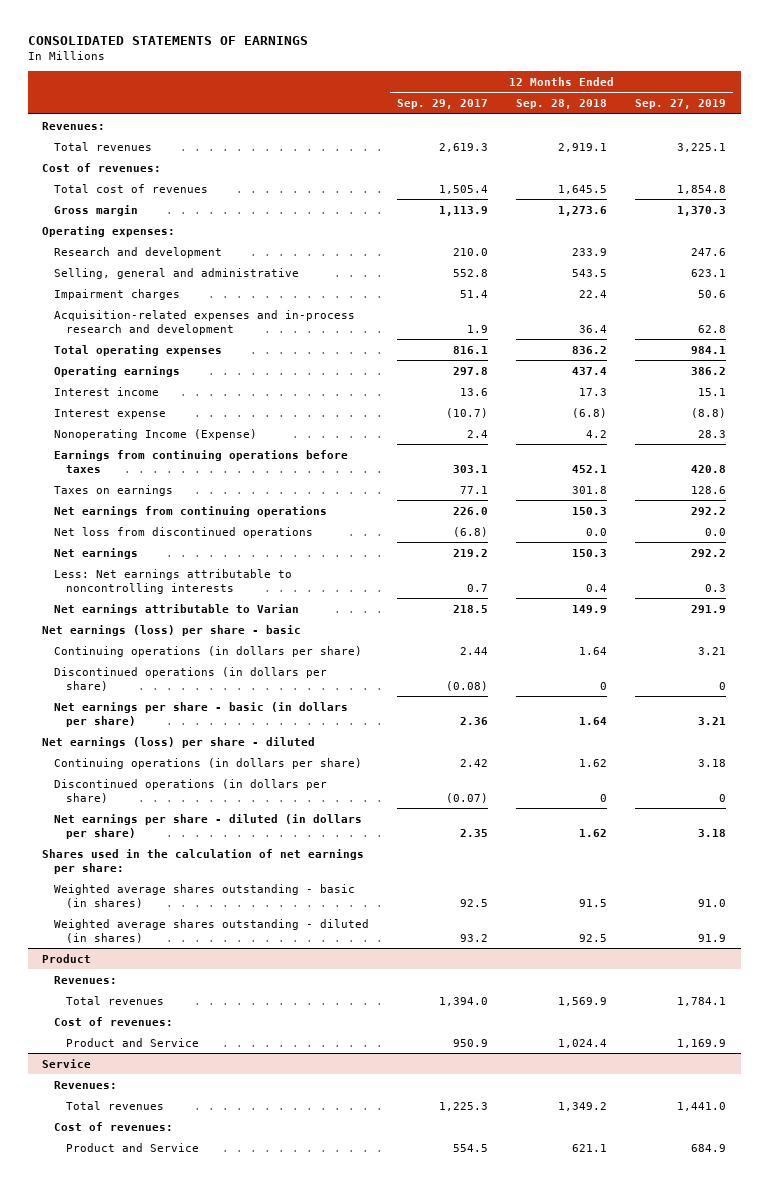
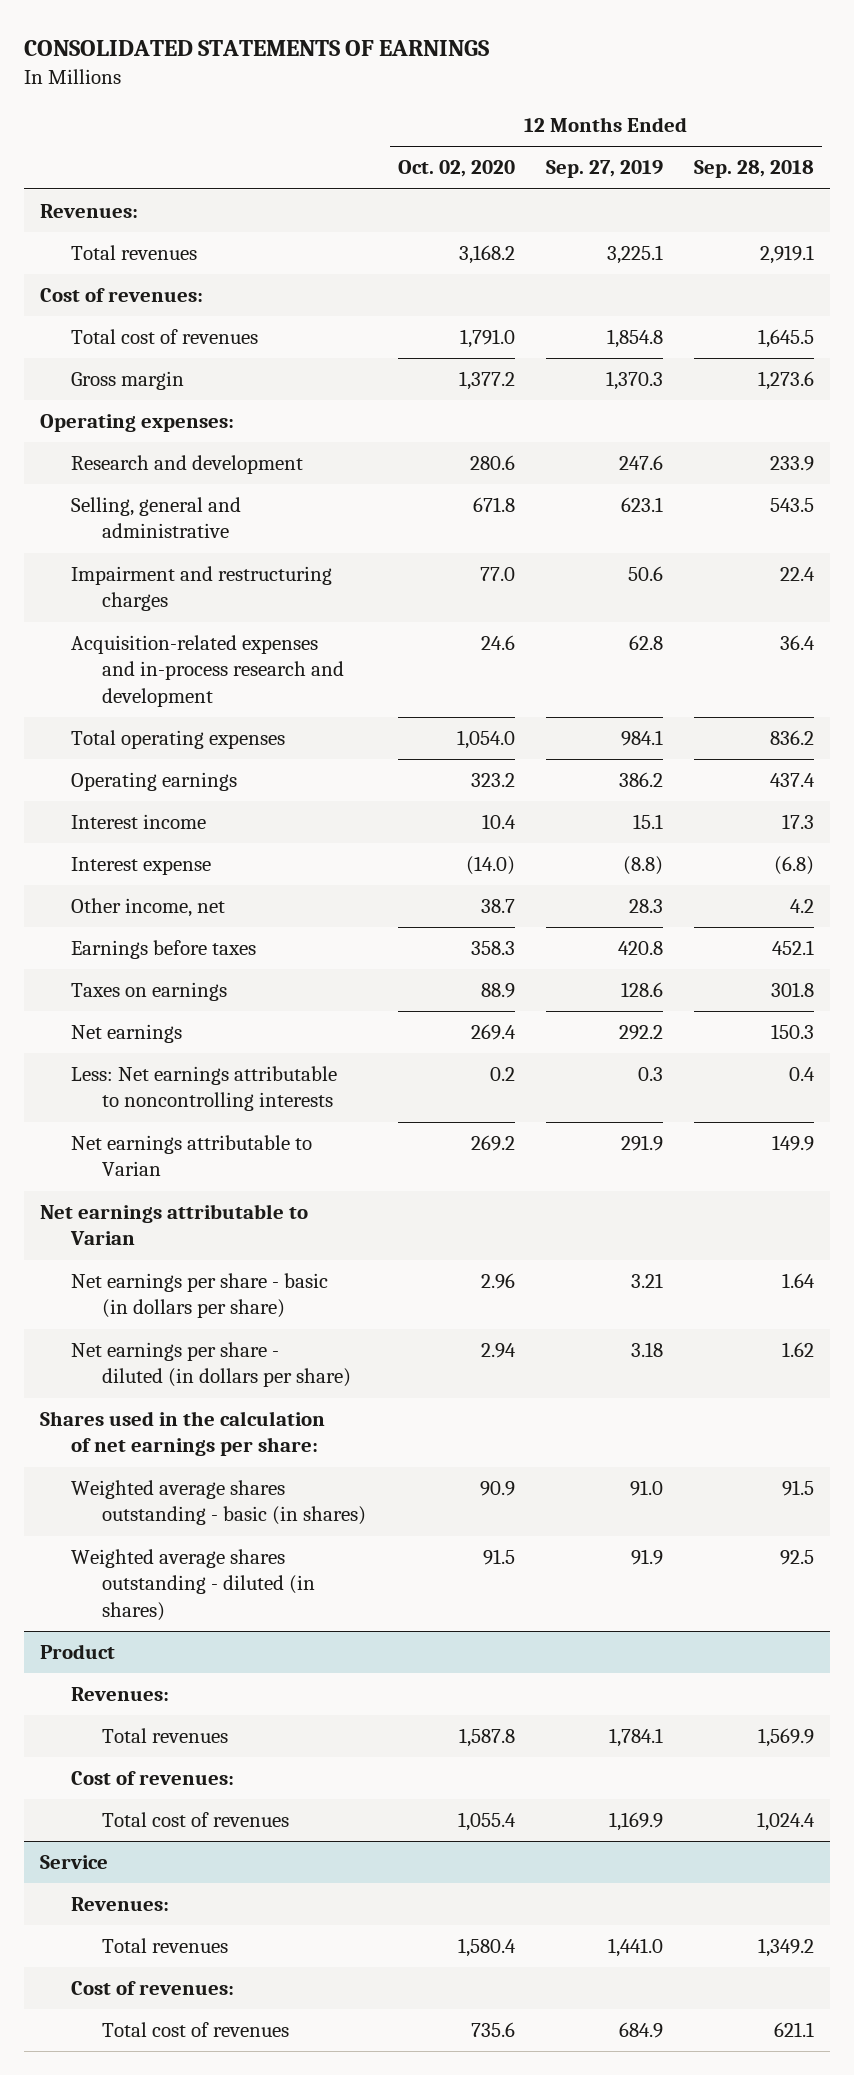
- | 12 Months Ended Sep. 29, 2017 | 12 Months Ended Sep. 28, 2018 | 12 Months Ended Sep. 27, 2019
+ | 12 Months Ended Oct. 02, 2020 | 12 Months Ended Sep. 27, 2019 | 12 Months Ended Sep. 28, 2018
- Impairment charges | 51.4 | 22.4 | 50.6
+ Impairment and restructuring charges | 77.0 | 50.6 | 22.4
- Nonoperating Income (Expense) | 2.4 | 4.2 | 28.3
- Earnings from continuing operations before taxes | 303.1 | 452.1 | 420.8
+ Other income, net | 38.7 | 28.3 | 4.2
+ Earnings before taxes | 358.3 | 420.8 | 452.1
- Net earnings from continuing operations | 226.0 | 150.3 | 292.2
- Net loss from discontinued operations | (6.8) | 0.0 | 0.0
- Net earnings (loss) per share - basic
- Continuing operations (in dollars per share) | 2.44 | 1.64 | 3.21
- Discontinued operations (in dollars per share) | (0.08) | 0 | 0
+ Net earnings attributable to Varian
- Net earnings (loss) per share - diluted
- Continuing operations (in dollars per share) | 2.42 | 1.62 | 3.18
- Discontinued operations (in dollars per share) | (0.07) | 0 | 0
@ Product
- Product and Service | 950.9 | 1,024.4 | 1,169.9
+ Total cost of revenues | 1,055.4 | 1,169.9 | 1,024.4
@ Service
- Product and Service | 554.5 | 621.1 | 684.9
+ Total cost of revenues | 735.6 | 684.9 | 621.1

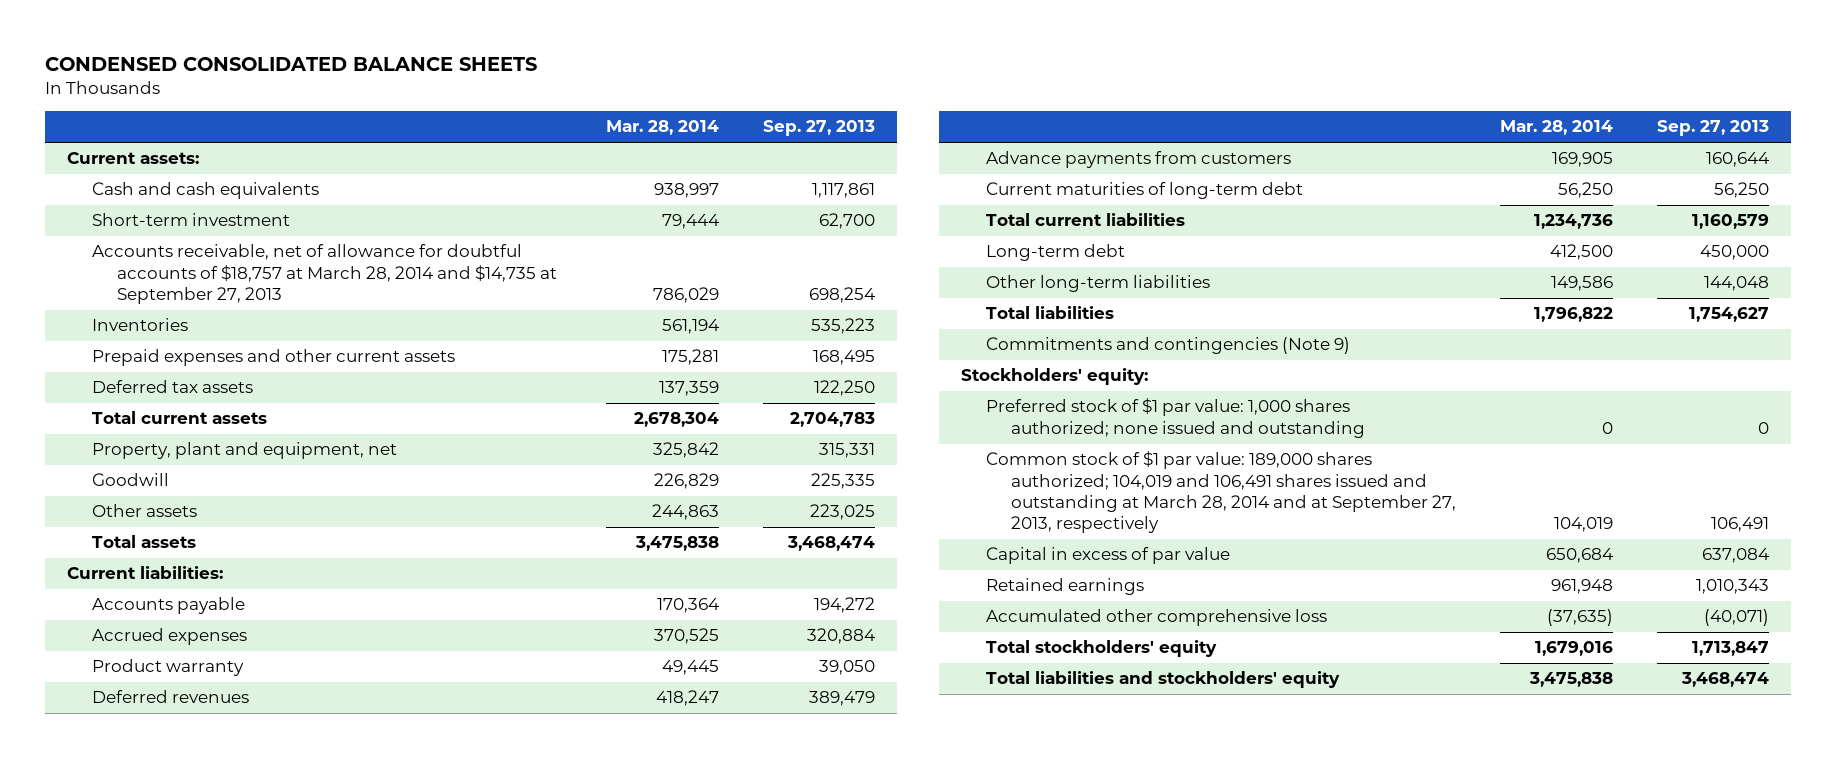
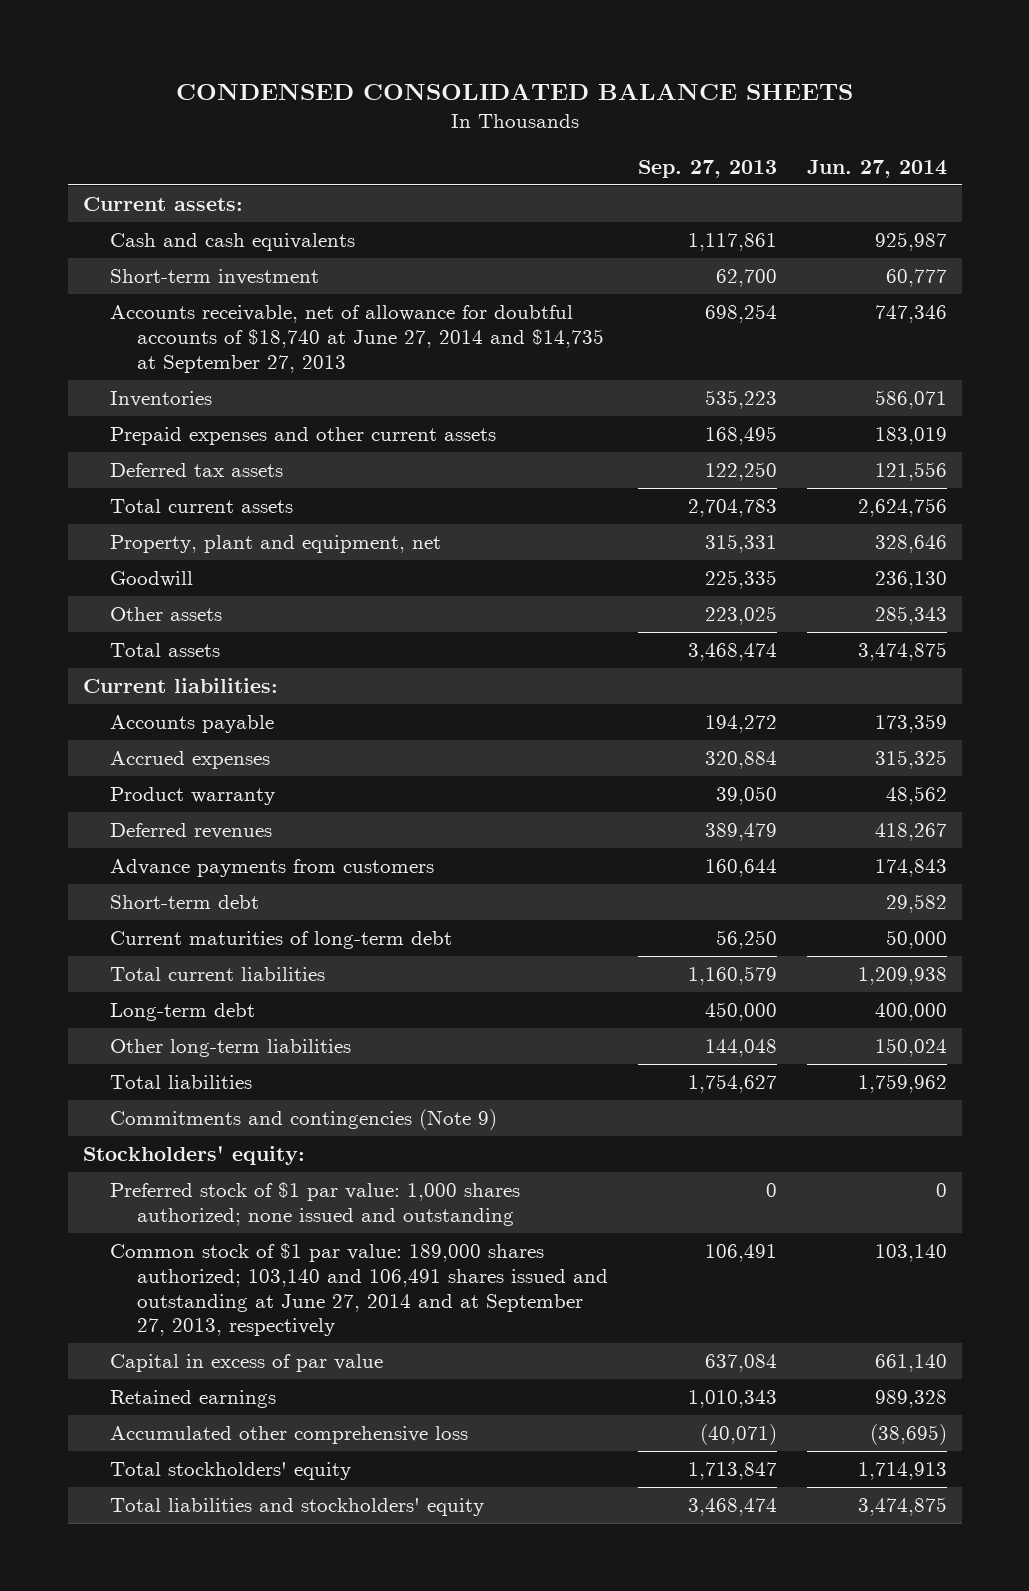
- | Mar. 28, 2014 | Sep. 27, 2013
+ | Sep. 27, 2013 | Jun. 27, 2014
- Accounts receivable, net of allowance for doubtful accounts of $18,757 at March 28, 2014 and $14,735 at September 27, 2013 | 786,029 | 698,254
+ Accounts receivable, net of allowance for doubtful accounts of $18,740 at June 27, 2014 and $14,735 at September 27, 2013 | 698,254 | 747,346
+ Short-term debt | | 29,582
- Common stock of $1 par value: 189,000 shares authorized; 104,019 and 106,491 shares issued and outstanding at March 28, 2014 and at September 27, 2013, respectively | 104,019 | 106,491
+ Common stock of $1 par value: 189,000 shares authorized; 103,140 and 106,491 shares issued and outstanding at June 27, 2014 and at September 27, 2013, respectively | 106,491 | 103,140

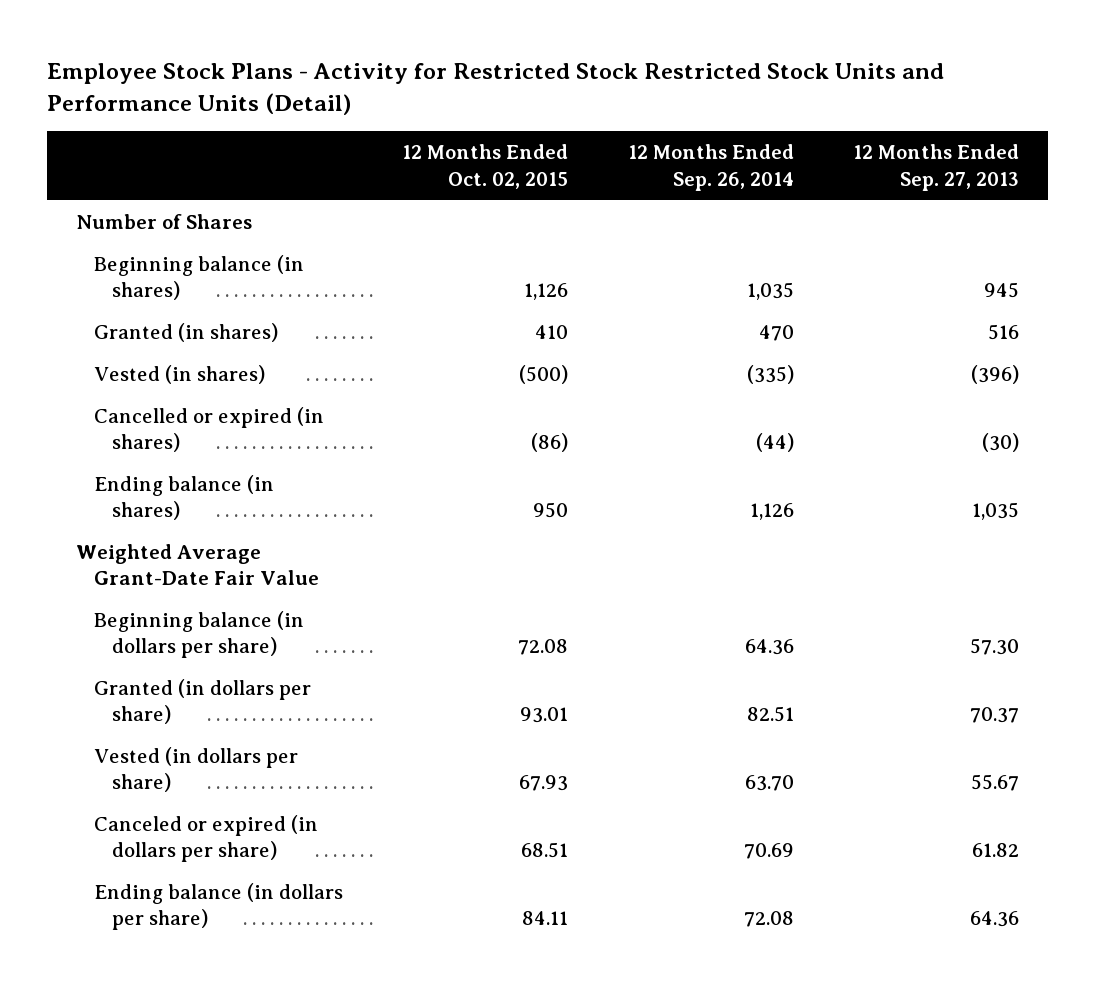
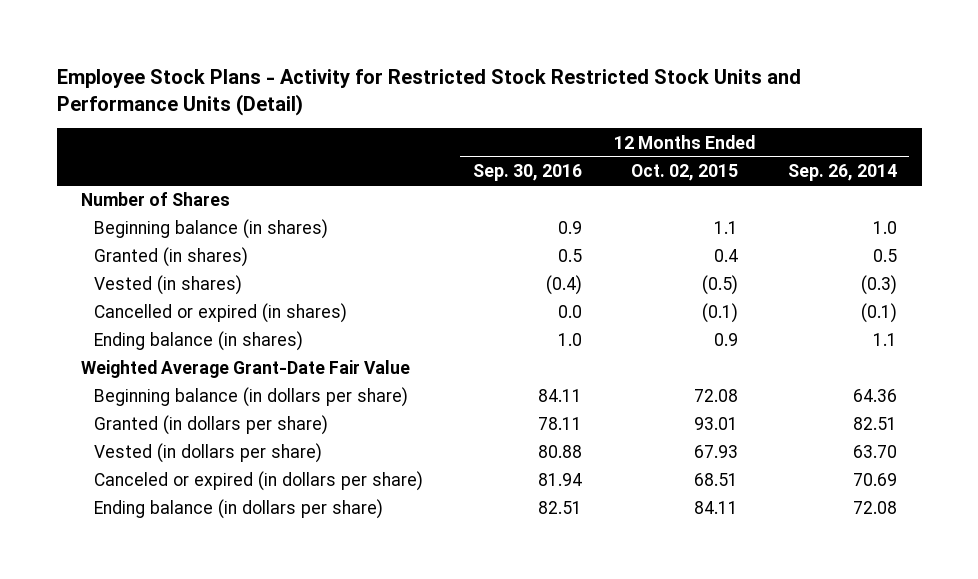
- | 12 Months Ended Oct. 02, 2015 | 12 Months Ended Sep. 26, 2014 | 12 Months Ended Sep. 27, 2013
+ | 12 Months Ended Sep. 30, 2016 | 12 Months Ended Oct. 02, 2015 | 12 Months Ended Sep. 26, 2014
- Beginning balance (in shares) | 1,126 | 1,035 | 945
- Granted (in shares) | 410 | 470 | 516
- Vested (in shares) | (500) | (335) | (396)
- Cancelled or expired (in shares) | (86) | (44) | (30)
- Ending balance (in shares) | 950 | 1,126 | 1,035
+ Beginning balance (in shares) | 0.9 | 1.1 | 1.0
+ Granted (in shares) | 0.5 | 0.4 | 0.5
+ Vested (in shares) | (0.4) | (0.5) | (0.3)
+ Cancelled or expired (in shares) | 0.0 | (0.1) | (0.1)
+ Ending balance (in shares) | 1.0 | 0.9 | 1.1

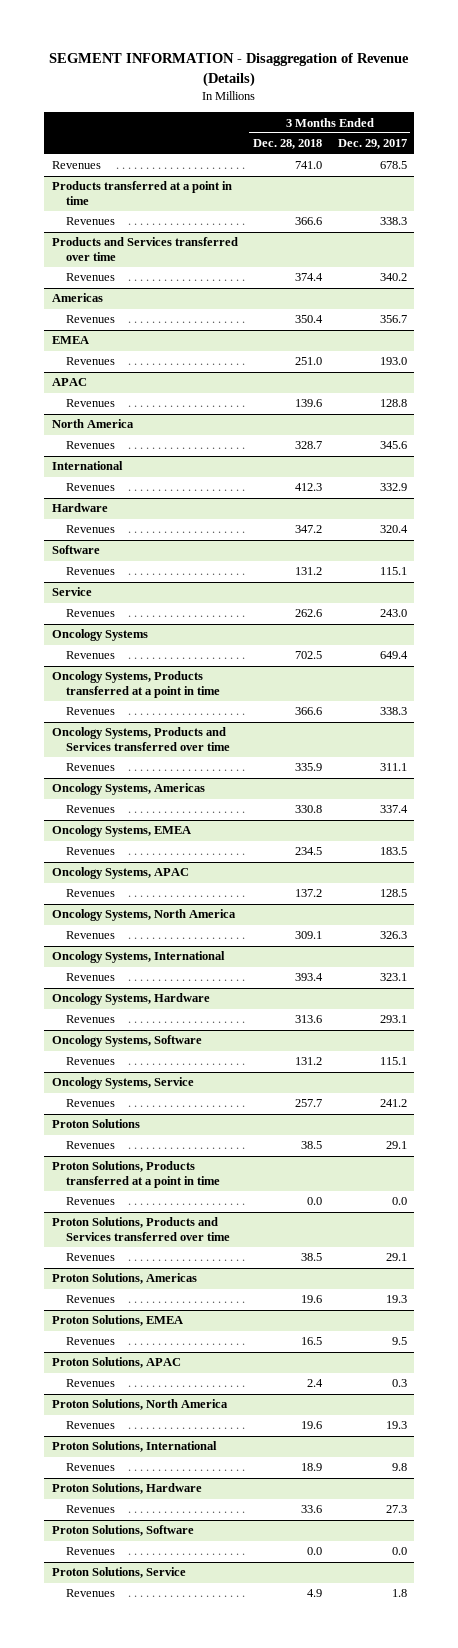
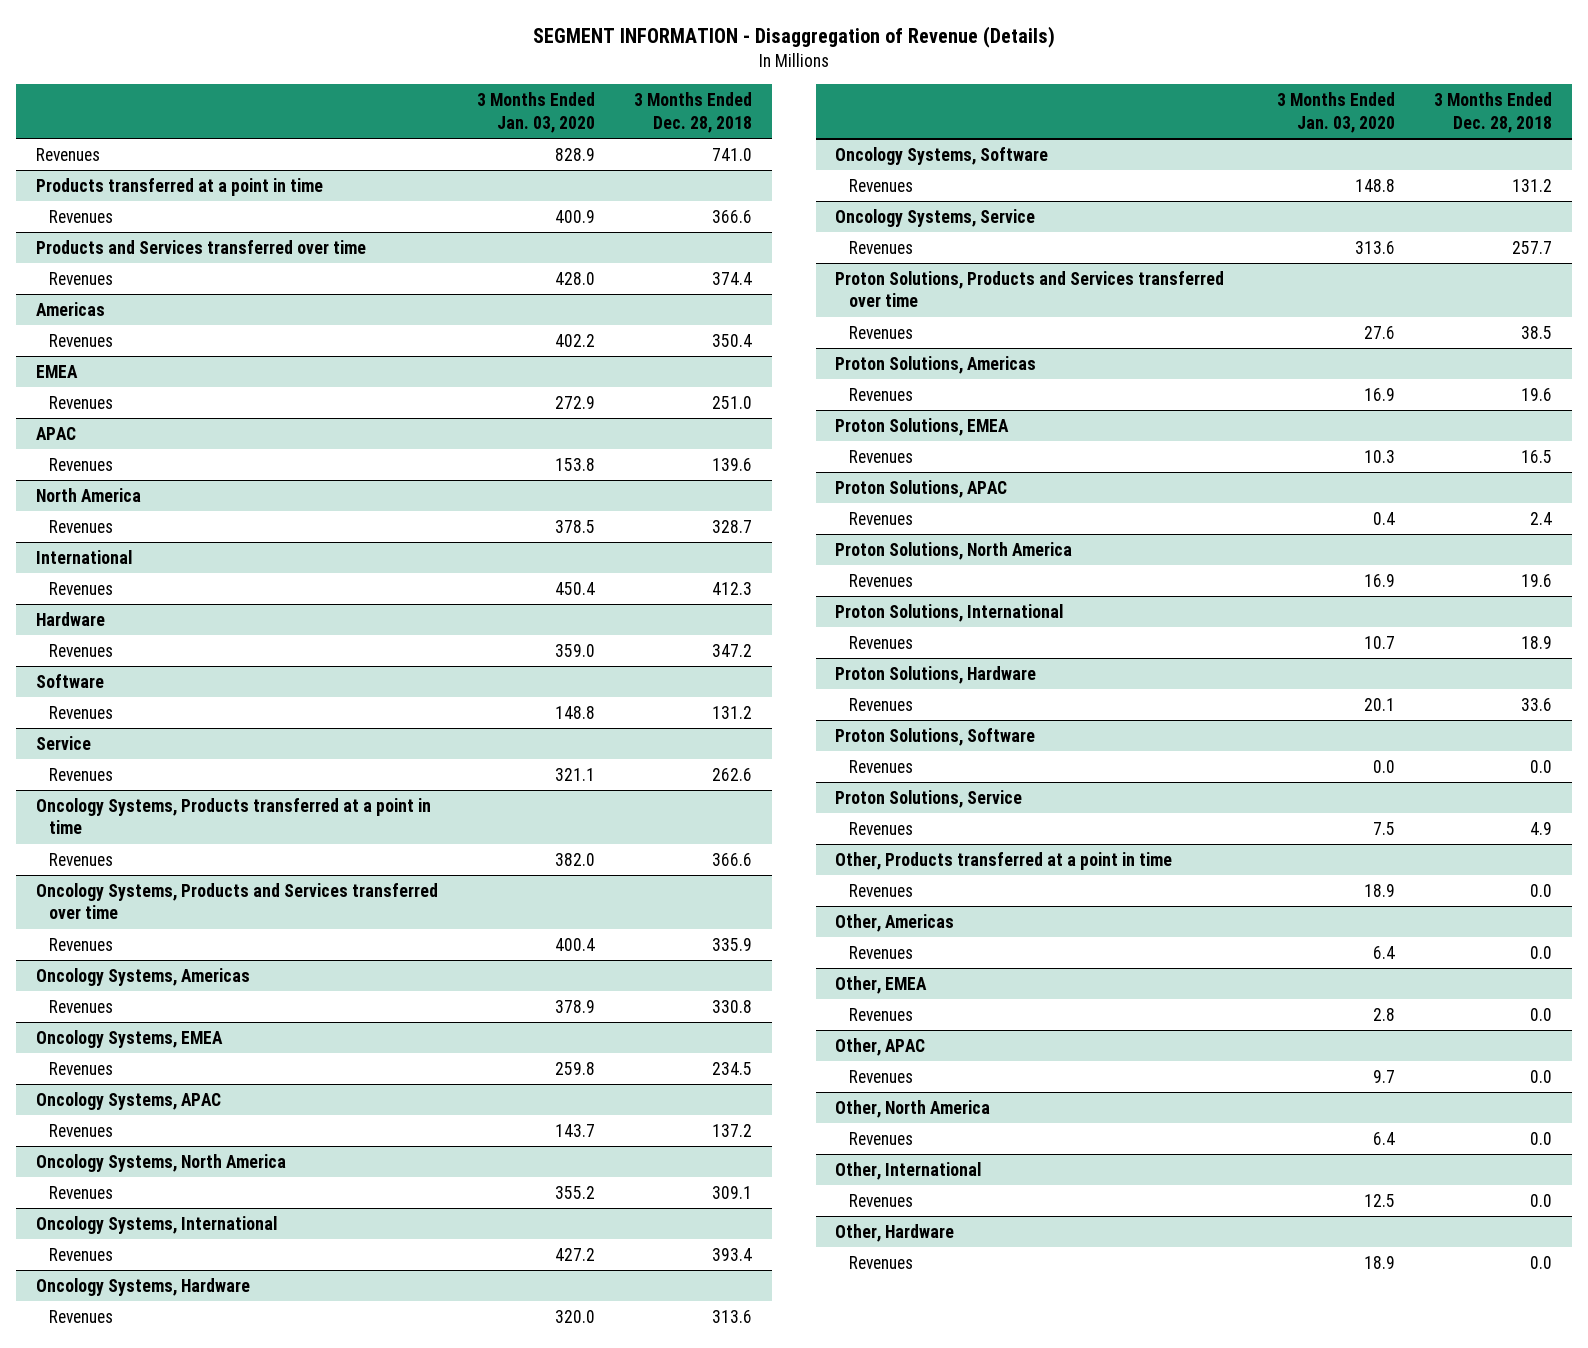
- | 3 Months Ended Dec. 28, 2018 | 3 Months Ended Dec. 29, 2017
+ | 3 Months Ended Jan. 03, 2020 | 3 Months Ended Dec. 28, 2018
- Oncology Systems
- Revenues | 702.5 | 649.4
- Proton Solutions
- Revenues | 38.5 | 29.1
- Proton Solutions, Products transferred at a point in time
- Revenues | 0.0 | 0.0
+ Other, Products transferred at a point in time
+ Revenues | 18.9 | 0.0
+ Other, Americas
+ Revenues | 6.4 | 0.0
+ Other, EMEA
+ Revenues | 2.8 | 0.0
+ Other, APAC
+ Revenues | 9.7 | 0.0
+ Other, North America
+ Revenues | 6.4 | 0.0
+ Other, International
+ Revenues | 12.5 | 0.0
+ Other, Hardware
+ Revenues | 18.9 | 0.0

